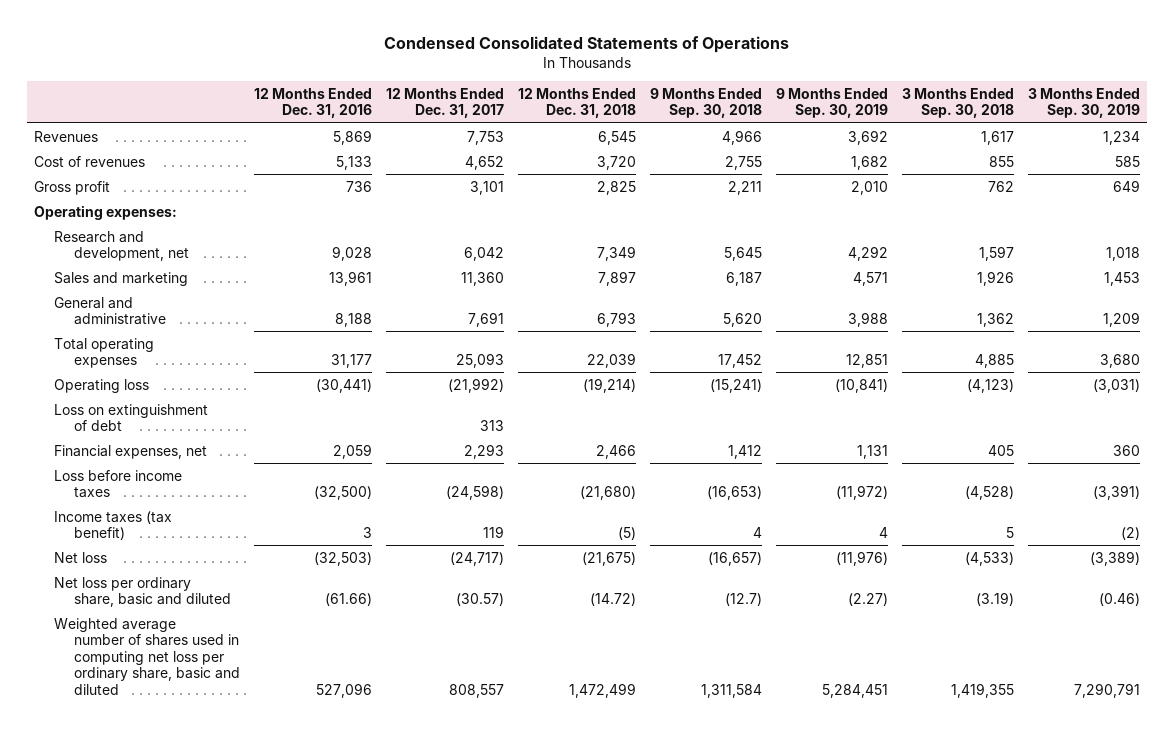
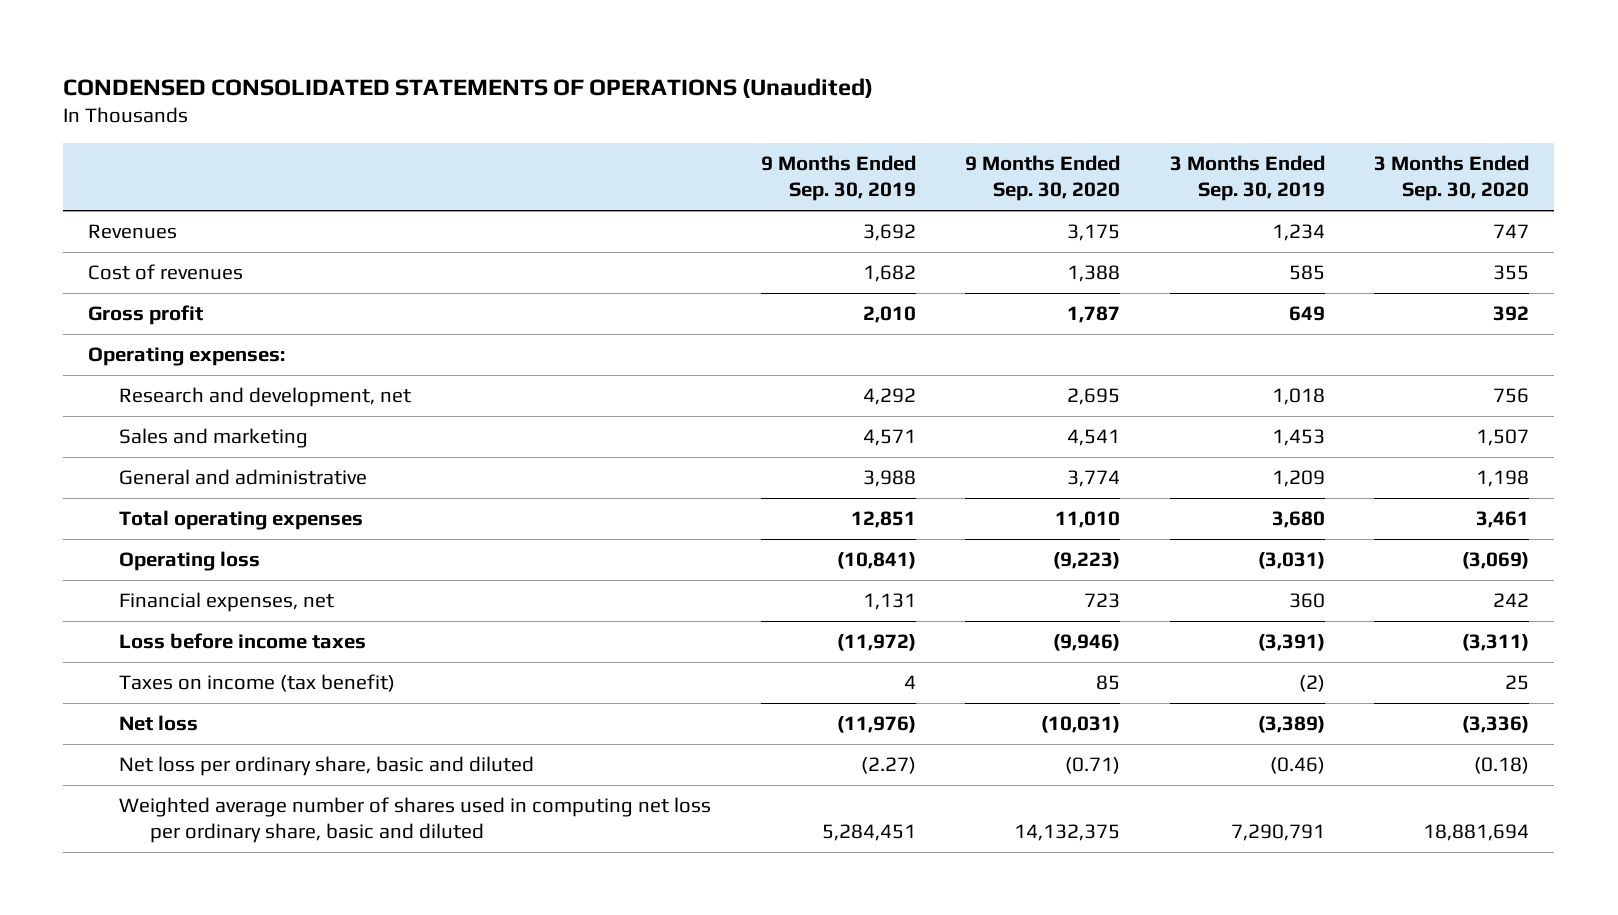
- Condensed Consolidated Statements of Operations
+ CONDENSED CONSOLIDATED STATEMENTS OF OPERATIONS (Unaudited)
- | 12 Months Ended Dec. 31, 2016 | 12 Months Ended Dec. 31, 2017 | 12 Months Ended Dec. 31, 2018 | 9 Months Ended Sep. 30, 2018 | 9 Months Ended Sep. 30, 2019 | 3 Months Ended Sep. 30, 2018 | 3 Months Ended Sep. 30, 2019
+ | 9 Months Ended Sep. 30, 2019 | 9 Months Ended Sep. 30, 2020 | 3 Months Ended Sep. 30, 2019 | 3 Months Ended Sep. 30, 2020
- Loss on extinguishment of debt | | 313 | | | | |
- Income taxes (tax benefit) | 3 | 119 | (5) | 4 | 4 | 5 | (2)
+ Taxes on income (tax benefit) | 4 | 85 | (2) | 25

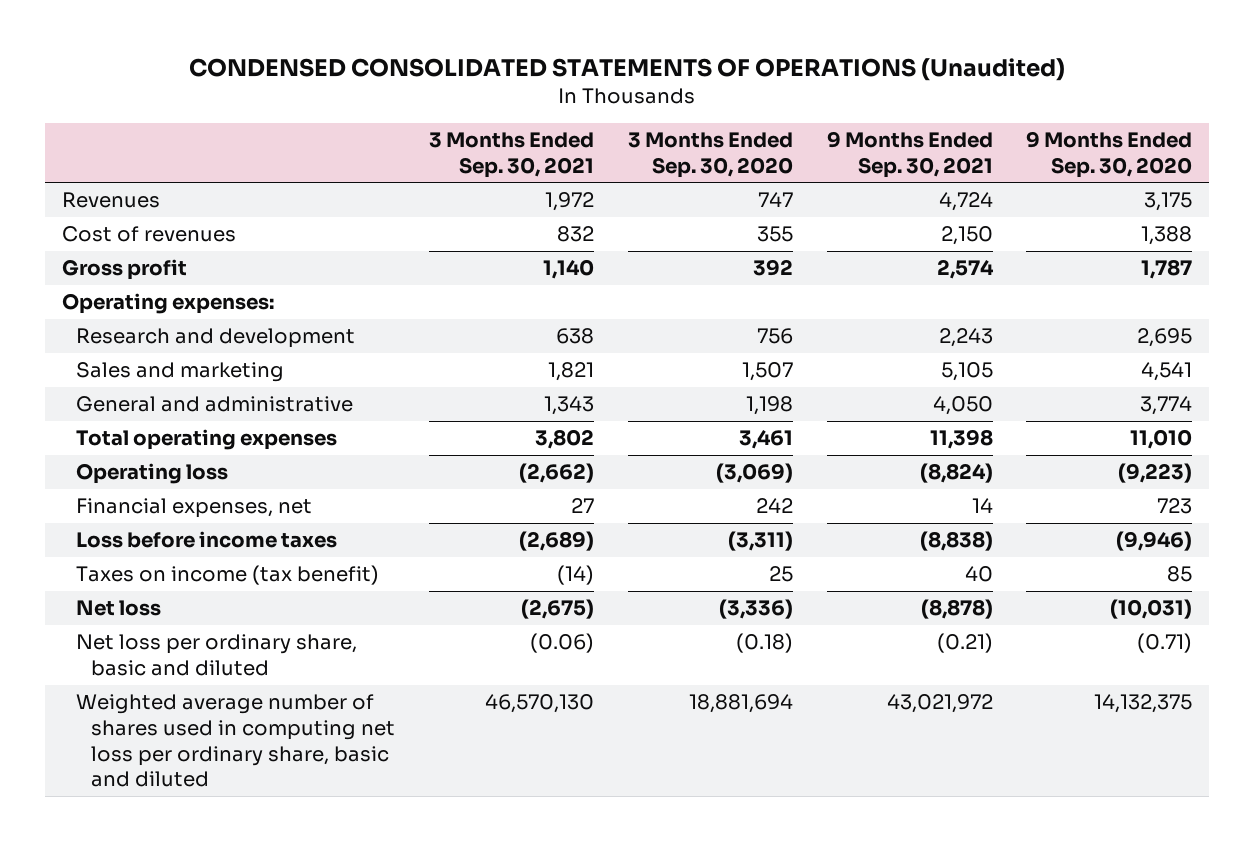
- | 9 Months Ended Sep. 30, 2019 | 9 Months Ended Sep. 30, 2020 | 3 Months Ended Sep. 30, 2019 | 3 Months Ended Sep. 30, 2020
+ | 3 Months Ended Sep. 30, 2021 | 3 Months Ended Sep. 30, 2020 | 9 Months Ended Sep. 30, 2021 | 9 Months Ended Sep. 30, 2020
- Research and development, net | 4,292 | 2,695 | 1,018 | 756
+ Research and development | 638 | 756 | 2,243 | 2,695

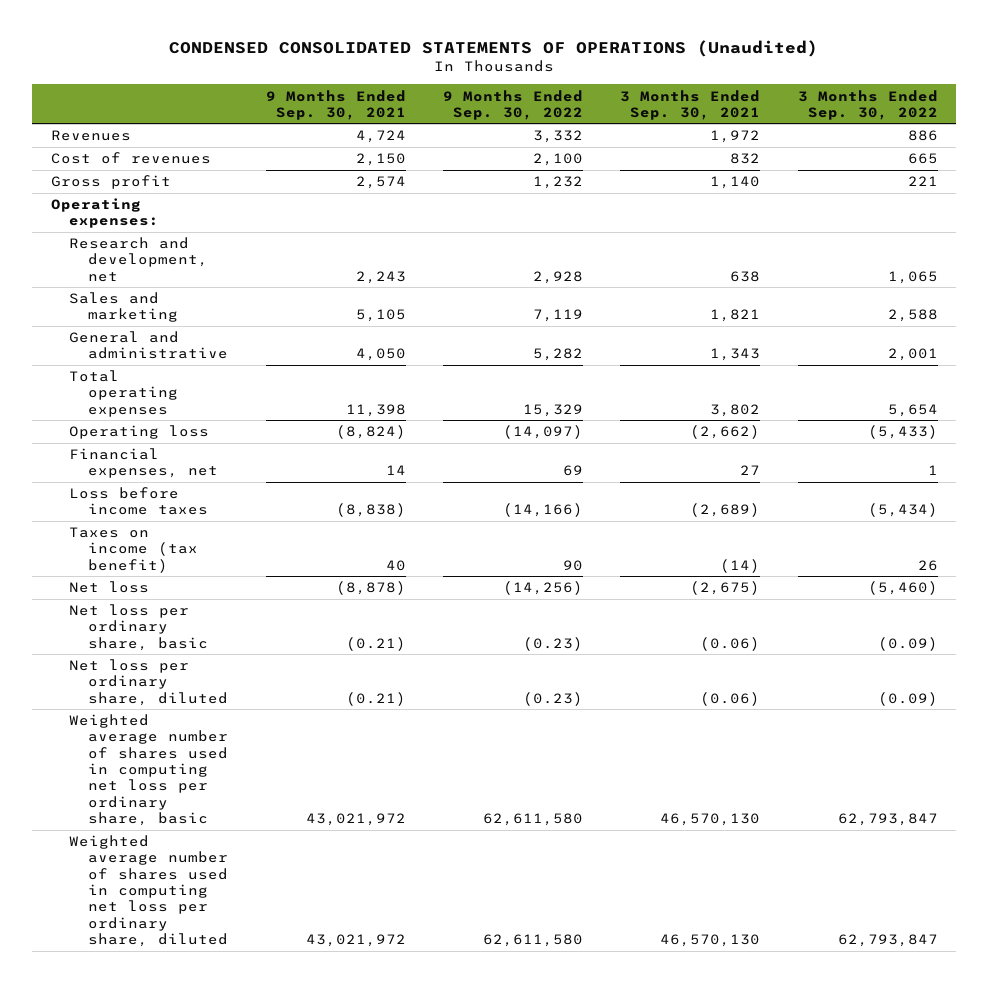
- | 3 Months Ended Sep. 30, 2021 | 3 Months Ended Sep. 30, 2020 | 9 Months Ended Sep. 30, 2021 | 9 Months Ended Sep. 30, 2020
+ | 9 Months Ended Sep. 30, 2021 | 9 Months Ended Sep. 30, 2022 | 3 Months Ended Sep. 30, 2021 | 3 Months Ended Sep. 30, 2022
- Research and development | 638 | 756 | 2,243 | 2,695
+ Research and development, net | 2,243 | 2,928 | 638 | 1,065
- Net loss per ordinary share, basic and diluted | (0.06) | (0.18) | (0.21) | (0.71)
- Weighted average number of shares used in computing net loss per ordinary share, basic and diluted | 46,570,130 | 18,881,694 | 43,021,972 | 14,132,375
+ Net loss per ordinary share, basic | (0.21) | (0.23) | (0.06) | (0.09)
+ Net loss per ordinary share, diluted | (0.21) | (0.23) | (0.06) | (0.09)
+ Weighted average number of shares used in computing net loss per ordinary share, basic | 43,021,972 | 62,611,580 | 46,570,130 | 62,793,847
+ Weighted average number of shares used in computing net loss per ordinary share, diluted | 43,021,972 | 62,611,580 | 46,570,130 | 62,793,847

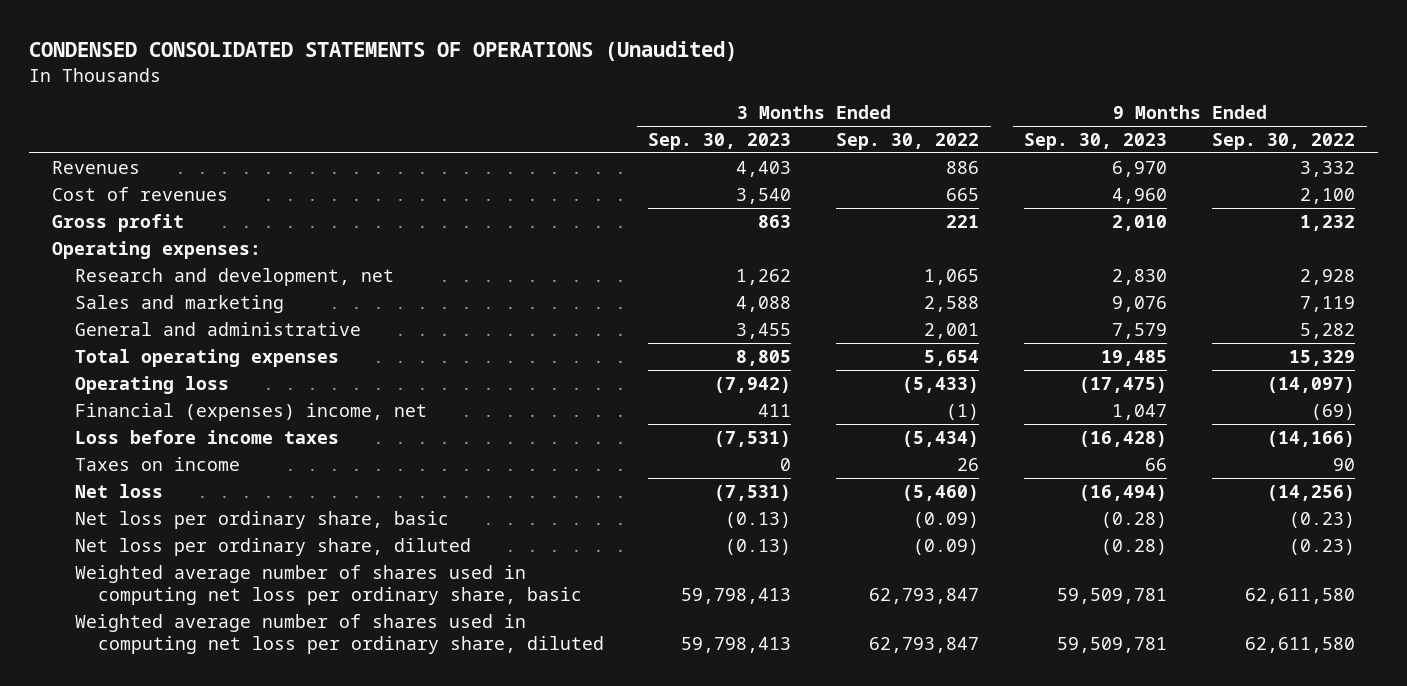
- | 9 Months Ended Sep. 30, 2021 | 9 Months Ended Sep. 30, 2022 | 3 Months Ended Sep. 30, 2021 | 3 Months Ended Sep. 30, 2022
+ | 3 Months Ended Sep. 30, 2023 | 3 Months Ended Sep. 30, 2022 | 9 Months Ended Sep. 30, 2023 | 9 Months Ended Sep. 30, 2022
- Financial expenses, net | 14 | 69 | 27 | 1
+ Financial (expenses) income, net | 411 | (1) | 1,047 | (69)
- Taxes on income (tax benefit) | 40 | 90 | (14) | 26
+ Taxes on income | 0 | 26 | 66 | 90

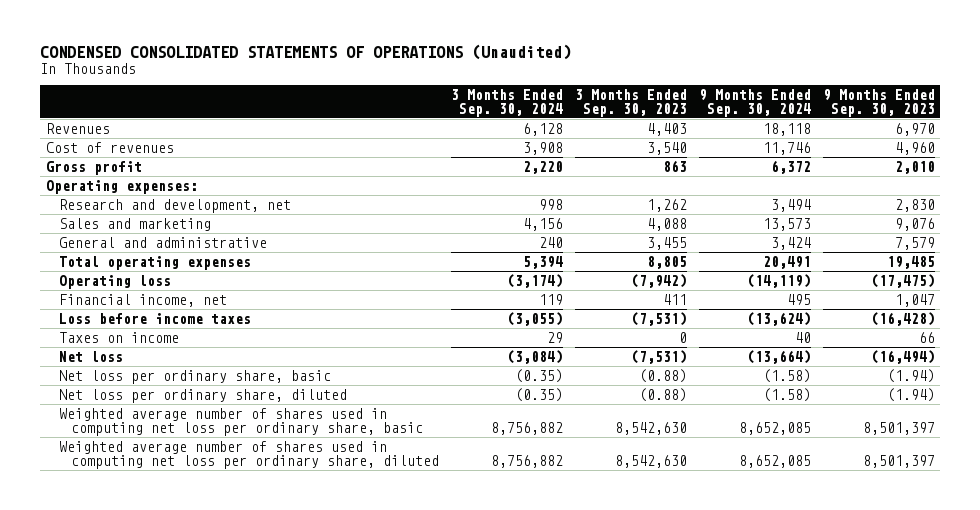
- | 3 Months Ended Sep. 30, 2023 | 3 Months Ended Sep. 30, 2022 | 9 Months Ended Sep. 30, 2023 | 9 Months Ended Sep. 30, 2022
+ | 3 Months Ended Sep. 30, 2024 | 3 Months Ended Sep. 30, 2023 | 9 Months Ended Sep. 30, 2024 | 9 Months Ended Sep. 30, 2023
- Financial (expenses) income, net | 411 | (1) | 1,047 | (69)
+ Financial income, net | 119 | 411 | 495 | 1,047
- Net loss per ordinary share, basic | (0.13) | (0.09) | (0.28) | (0.23)
- Net loss per ordinary share, diluted | (0.13) | (0.09) | (0.28) | (0.23)
- Weighted average number of shares used in computing net loss per ordinary share, basic | 59,798,413 | 62,793,847 | 59,509,781 | 62,611,580
- Weighted average number of shares used in computing net loss per ordinary share, diluted | 59,798,413 | 62,793,847 | 59,509,781 | 62,611,580
+ Net loss per ordinary share, basic | (0.35) | (0.88) | (1.58) | (1.94)
+ Net loss per ordinary share, diluted | (0.35) | (0.88) | (1.58) | (1.94)
+ Weighted average number of shares used in computing net loss per ordinary share, basic | 8,756,882 | 8,542,630 | 8,652,085 | 8,501,397
+ Weighted average number of shares used in computing net loss per ordinary share, diluted | 8,756,882 | 8,542,630 | 8,652,085 | 8,501,397

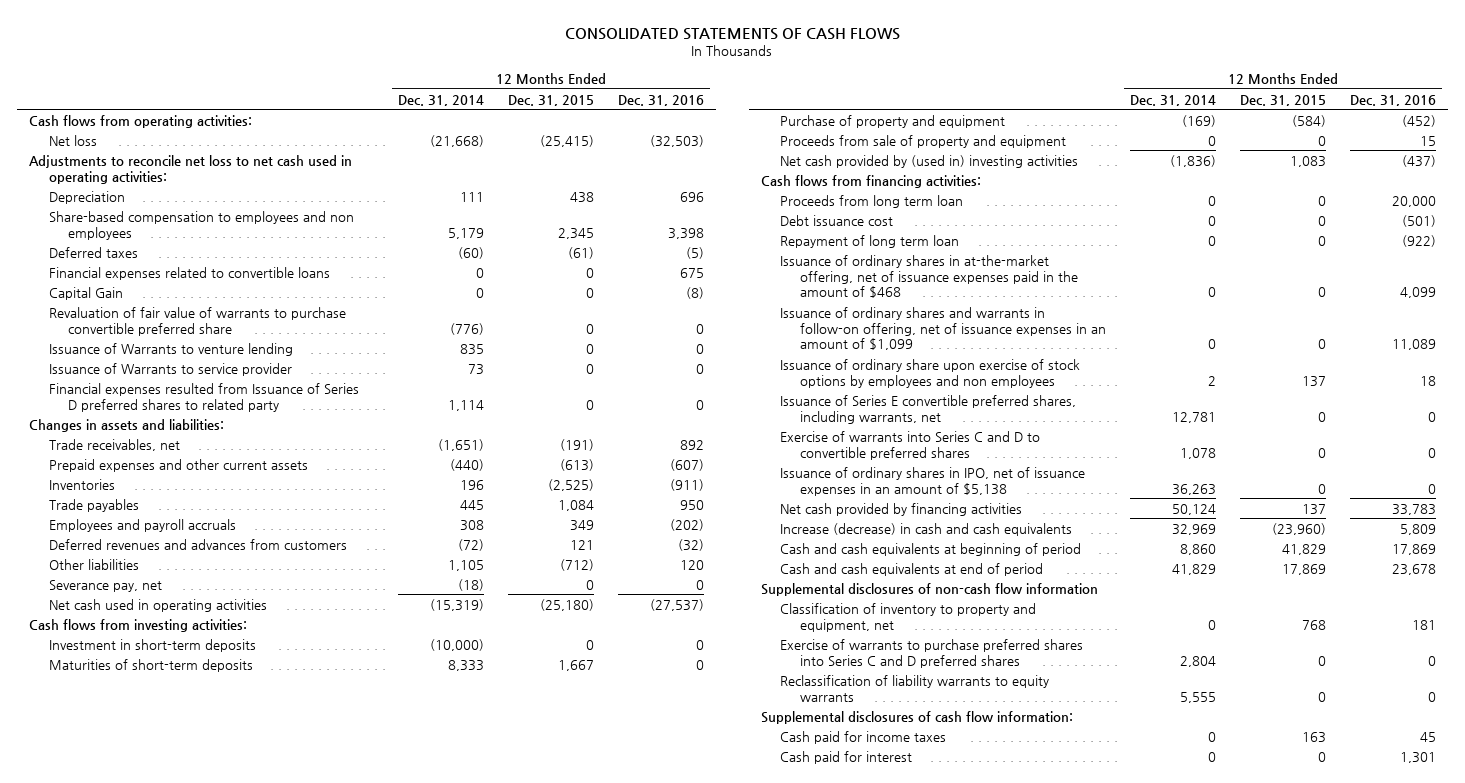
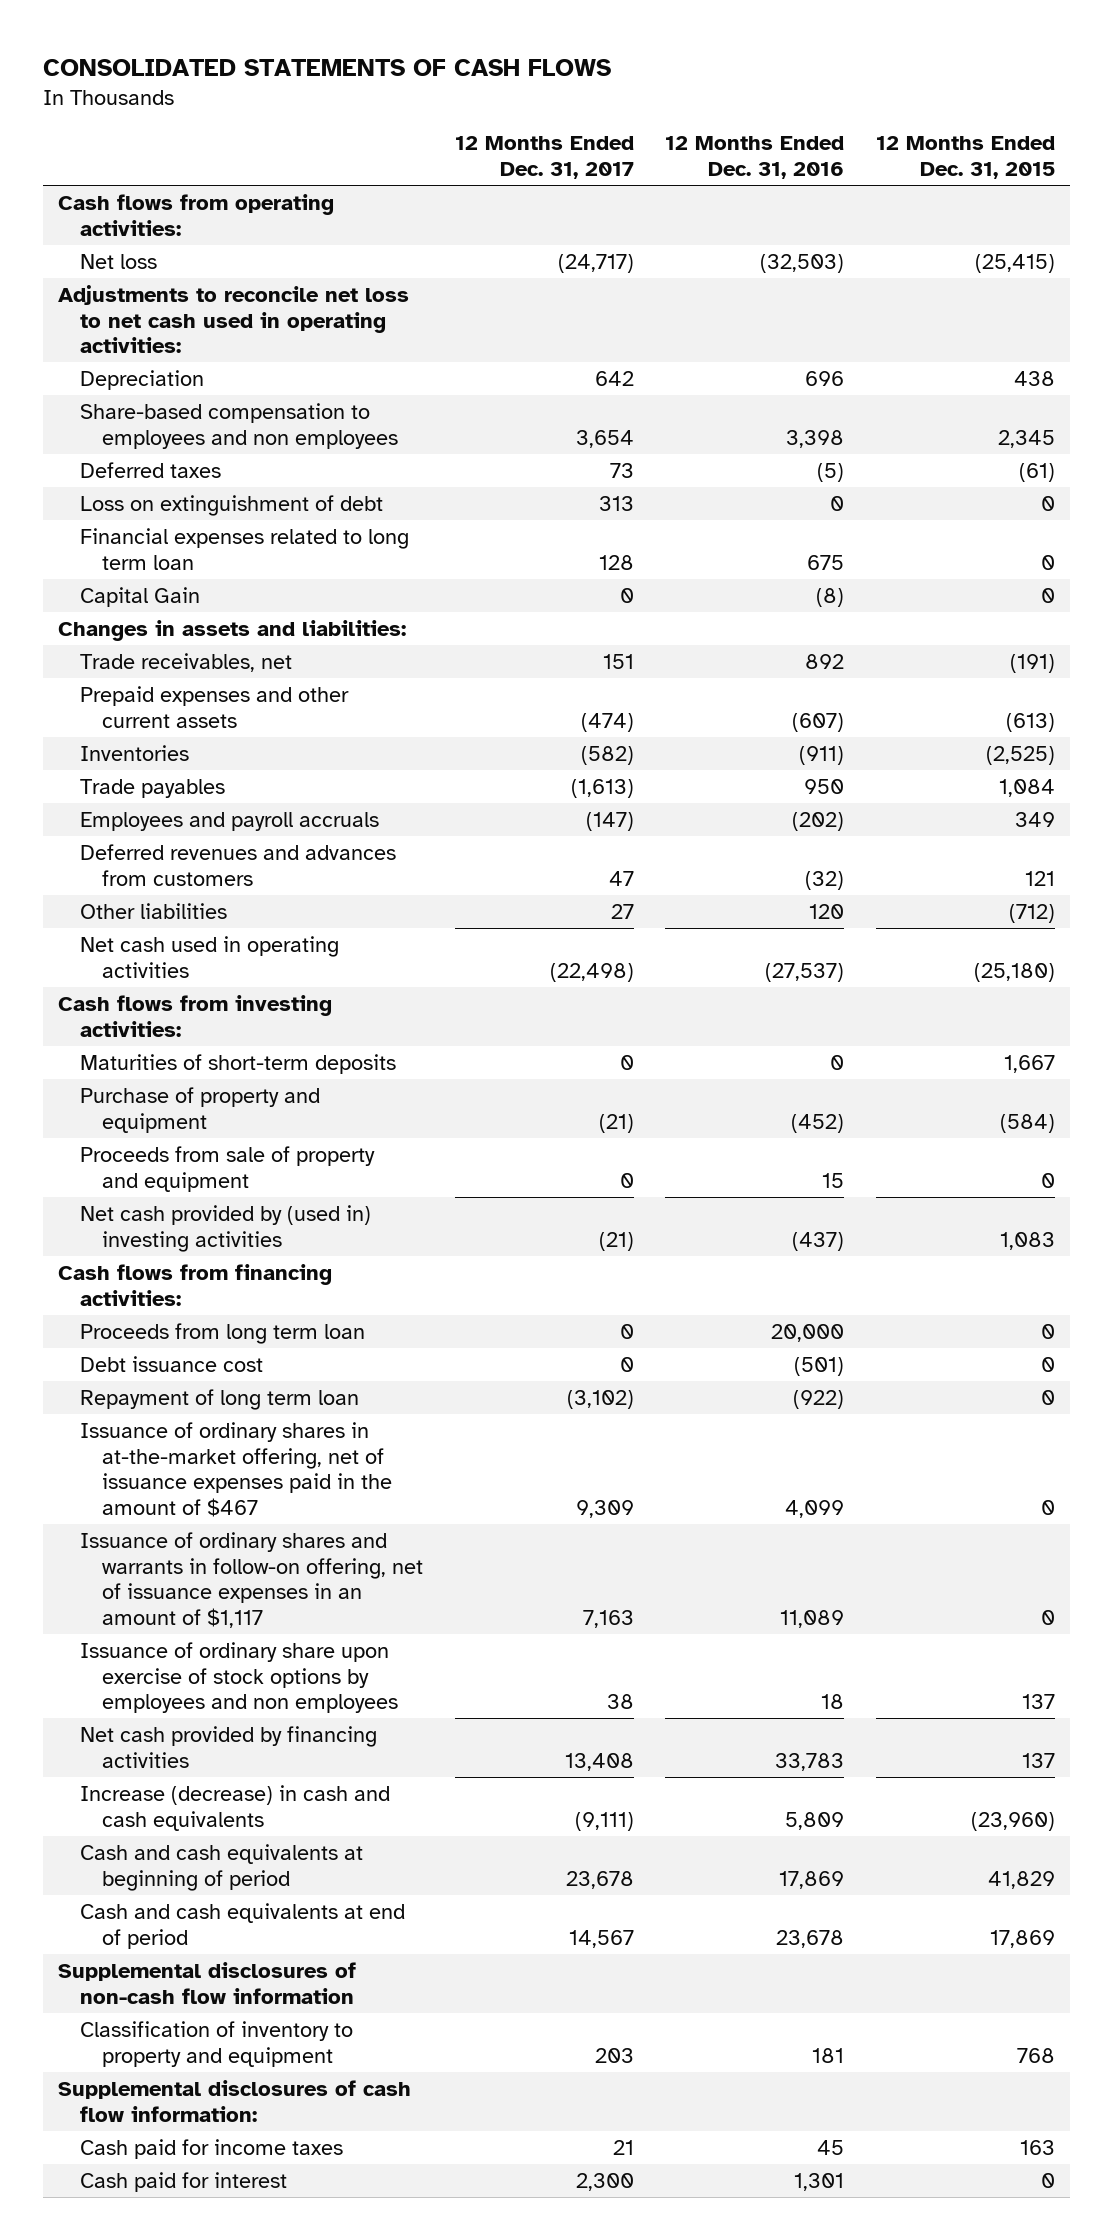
- | 12 Months Ended Dec. 31, 2014 | 12 Months Ended Dec. 31, 2015 | 12 Months Ended Dec. 31, 2016
+ | 12 Months Ended Dec. 31, 2017 | 12 Months Ended Dec. 31, 2016 | 12 Months Ended Dec. 31, 2015
- Financial expenses related to convertible loans | 0 | 0 | 675
+ Loss on extinguishment of debt | 313 | 0 | 0
+ Financial expenses related to long term loan | 128 | 675 | 0
- Revaluation of fair value of warrants to purchase convertible preferred share | (776) | 0 | 0
- Issuance of Warrants to venture lending | 835 | 0 | 0
- Issuance of Warrants to service provider | 73 | 0 | 0
- Financial expenses resulted from Issuance of Series D preferred shares to related party | 1,114 | 0 | 0
- Severance pay, net | (18) | 0 | 0
- Investment in short-term deposits | (10,000) | 0 | 0
- Issuance of ordinary shares in at-the-market offering, net of issuance expenses paid in the amount of $468 | 0 | 0 | 4,099
- Issuance of ordinary shares and warrants in follow-on offering, net of issuance expenses in an amount of $1,099 | 0 | 0 | 11,089
+ Issuance of ordinary shares in at-the-market offering, net of issuance expenses paid in the amount of $467 | 9,309 | 4,099 | 0
+ Issuance of ordinary shares and warrants in follow-on offering, net of issuance expenses in an amount of $1,117 | 7,163 | 11,089 | 0
- Issuance of Series E convertible preferred shares, including warrants, net | 12,781 | 0 | 0
- Exercise of warrants into Series C and D to convertible preferred shares | 1,078 | 0 | 0
- Issuance of ordinary shares in IPO, net of issuance expenses in an amount of $5,138 | 36,263 | 0 | 0
- Classification of inventory to property and equipment, net | 0 | 768 | 181
- Exercise of warrants to purchase preferred shares into Series C and D preferred shares | 2,804 | 0 | 0
- Reclassification of liability warrants to equity warrants | 5,555 | 0 | 0
+ Classification of inventory to property and equipment | 203 | 181 | 768

